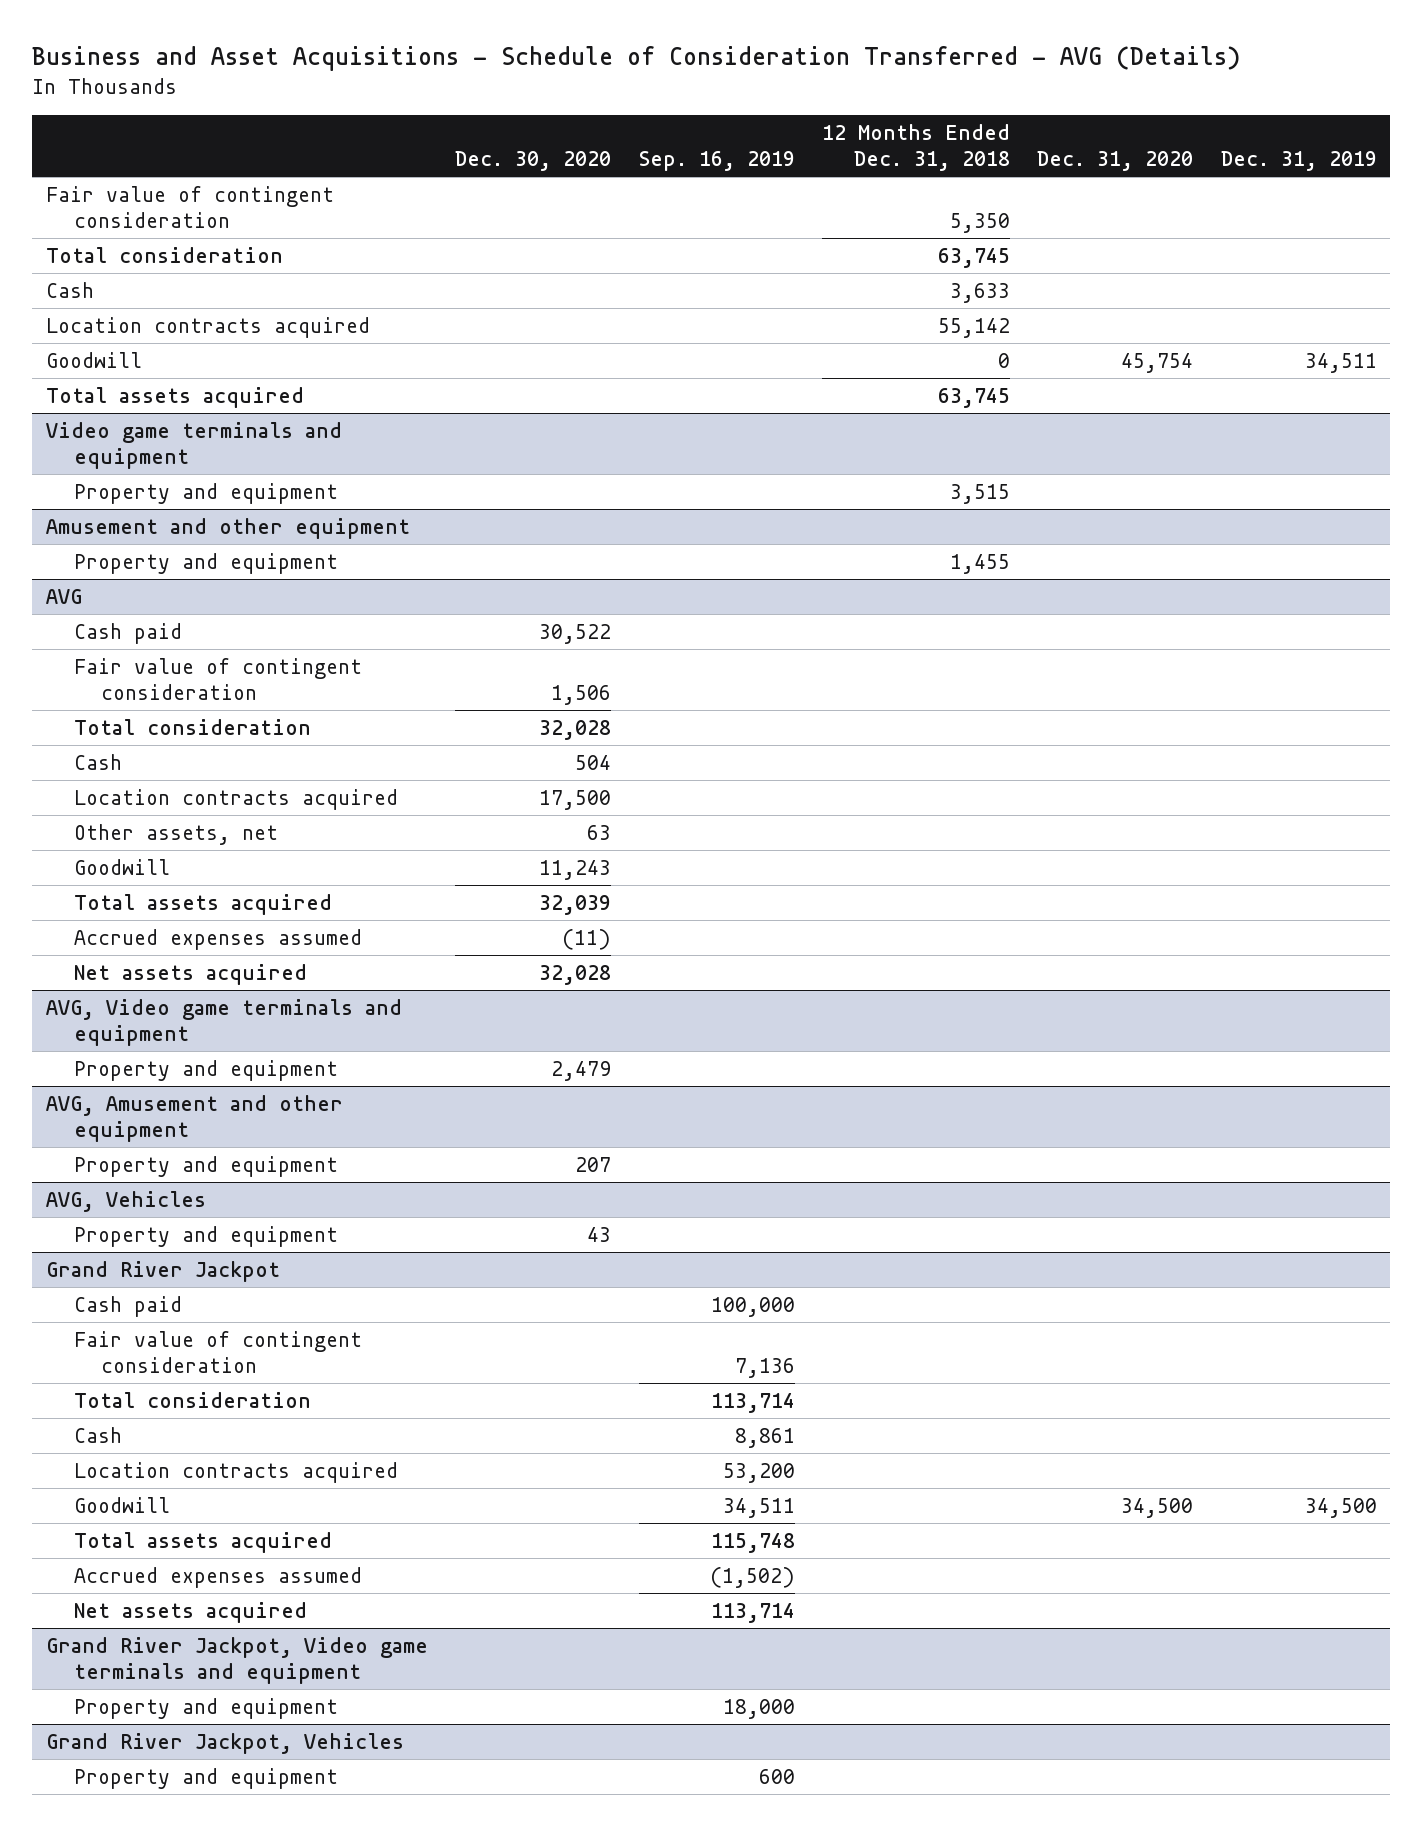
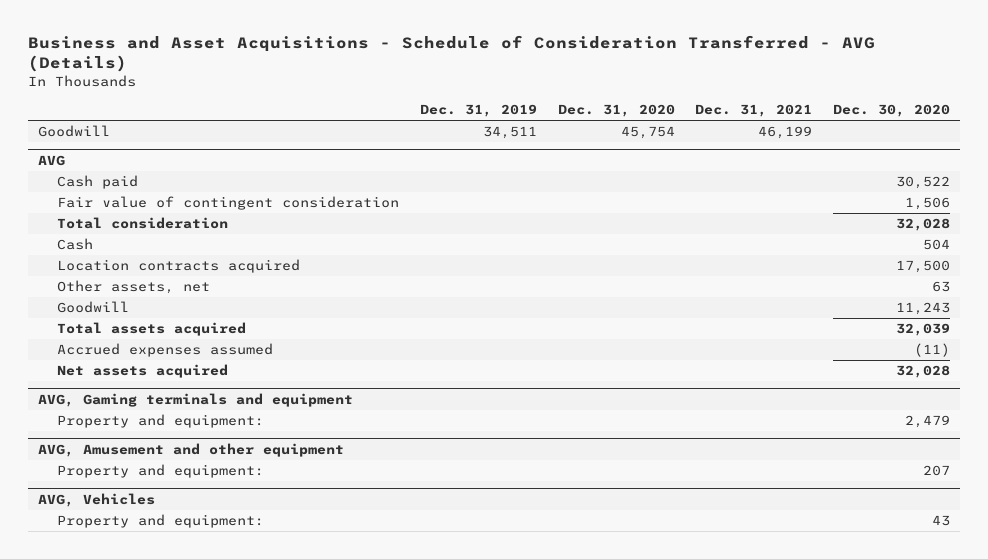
- | Dec. 30, 2020 | Sep. 16, 2019 | 12 Months Ended Dec. 31, 2018 | Dec. 31, 2020 | Dec. 31, 2019
+ | Dec. 31, 2019 | Dec. 31, 2020 | Dec. 31, 2021 | Dec. 30, 2020
- Fair value of contingent consideration | | | 5,350 | |
- Total consideration | | | 63,745 | |
- Cash | | | 3,633 | |
- Location contracts acquired | | | 55,142 | |
- Total assets acquired | | | 63,745 | |
- Video game terminals and equipment
- Property and equipment | | | 3,515 | |
- Amusement and other equipment
- Property and equipment | | | 1,455 | |
- AVG, Video game terminals and equipment
- Property and equipment | 2,479 | | | |
+ AVG, Gaming terminals and equipment
+ Property and equipment: | | | | 2,479
@ AVG, Amusement and other equipment
- Property and equipment | 207 | | | |
+ Property and equipment: | | | | 207
@ AVG, Vehicles
- Property and equipment | 43 | | | |
- Grand River Jackpot
- Cash paid | | 100,000 | | |
- Fair value of contingent consideration | | 7,136 | | |
- Total consideration | | 113,714 | | |
- Cash | | 8,861 | | |
- Location contracts acquired | | 53,200 | | |
- Goodwill | | 34,511 | | 34,500 | 34,500
- Total assets acquired | | 115,748 | | |
- Accrued expenses assumed | | (1,502) | | |
- Net assets acquired | | 113,714 | | |
- Grand River Jackpot, Video game terminals and equipment
- Property and equipment | | 18,000 | | |
- Grand River Jackpot, Vehicles
- Property and equipment | | 600 | | |
@ AVG, Vehicles
+ Property and equipment: | | | | 43

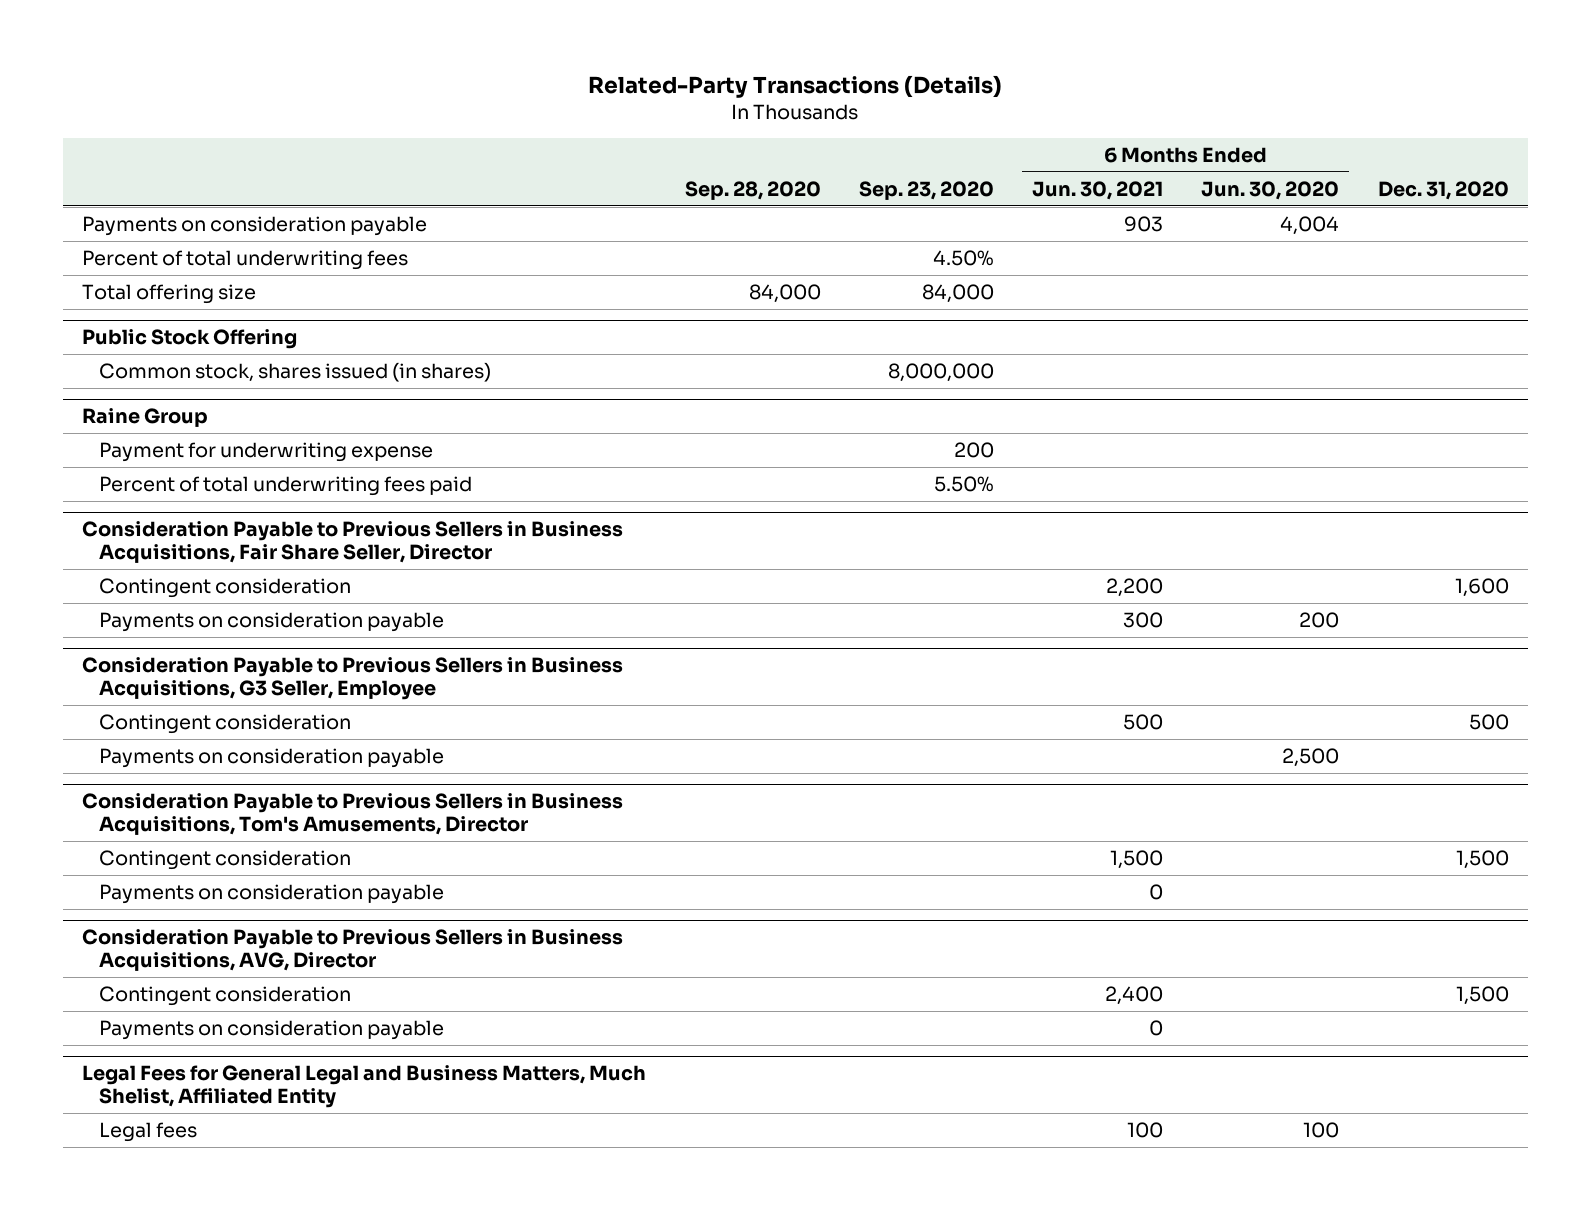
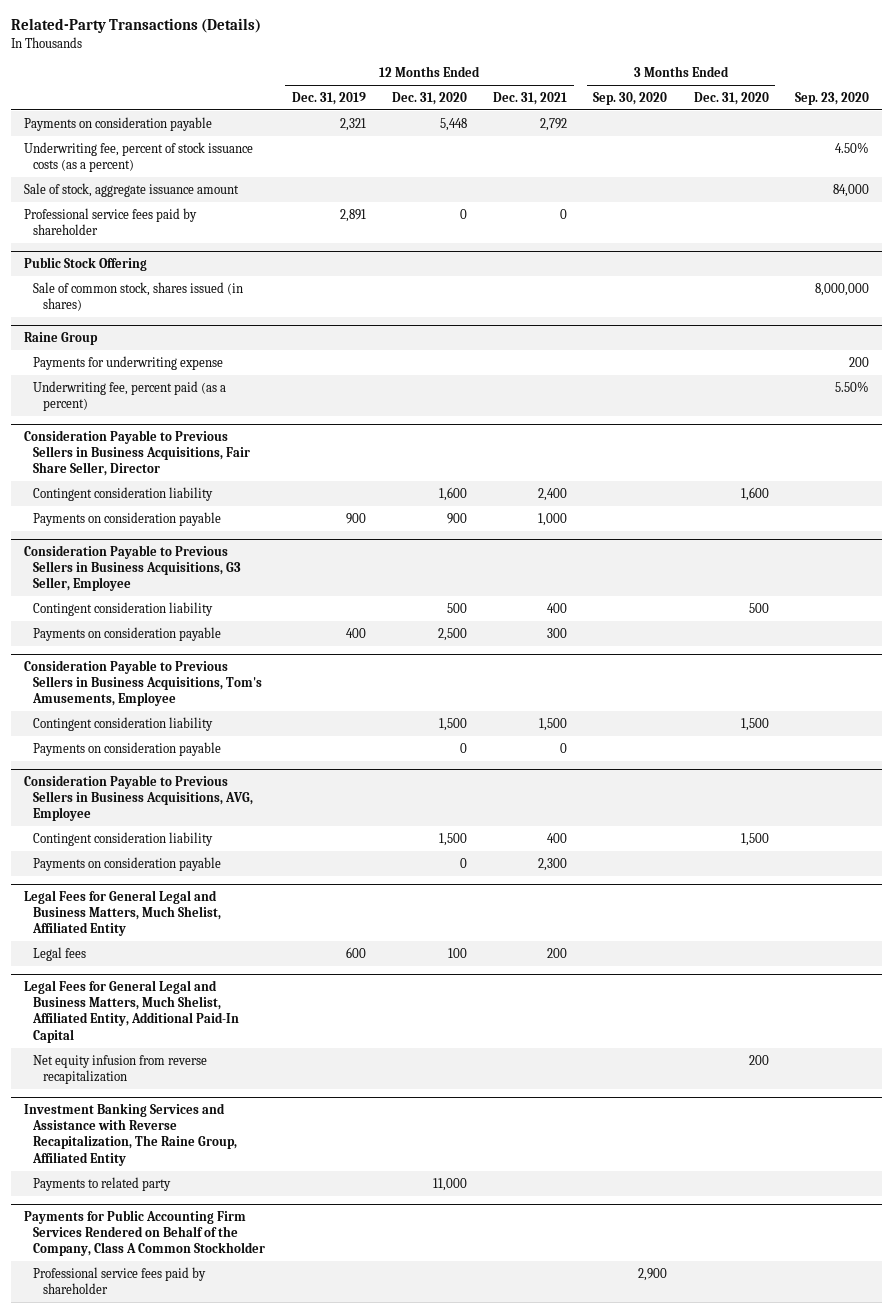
- | Sep. 28, 2020 | Sep. 23, 2020 | 6 Months Ended Jun. 30, 2021 | 6 Months Ended Jun. 30, 2020 | Dec. 31, 2020
+ | 12 Months Ended Dec. 31, 2019 | 12 Months Ended Dec. 31, 2020 | 12 Months Ended Dec. 31, 2021 | 3 Months Ended Sep. 30, 2020 | 3 Months Ended Dec. 31, 2020 | Sep. 23, 2020
- Percent of total underwriting fees | | 4.50% | | |
- Total offering size | 84,000 | 84,000 | | |
+ Underwriting fee, percent of stock issuance costs (as a percent) | | | | | | 4.50%
+ Sale of stock, aggregate issuance amount | | | | | | 84,000
+ Professional service fees paid by shareholder | 2,891 | 0 | 0 | | |
@ Public Stock Offering
- Common stock, shares issued (in shares) | | 8,000,000 | | |
+ Sale of common stock, shares issued (in shares) | | | | | | 8,000,000
@ Raine Group
- Payment for underwriting expense | | 200 | | |
- Percent of total underwriting fees paid | | 5.50% | | |
+ Payments for underwriting expense | | | | | | 200
+ Underwriting fee, percent paid (as a percent) | | | | | | 5.50%
@ Consideration Payable to Previous Sellers in Business Acquisitions, Fair Share Seller, Director
- Contingent consideration | | | 2,200 | | 1,600
+ Contingent consideration liability | | 1,600 | 2,400 | | 1,600 |
@ Consideration Payable to Previous Sellers in Business Acquisitions, G3 Seller, Employee
- Contingent consideration | | | 500 | | 500
+ Contingent consideration liability | | 500 | 400 | | 500 |
- Consideration Payable to Previous Sellers in Business Acquisitions, Tom's Amusements, Director
- Contingent consideration | | | 1,500 | | 1,500
+ Consideration Payable to Previous Sellers in Business Acquisitions, Tom's Amusements, Employee
+ Contingent consideration liability | | 1,500 | 1,500 | | 1,500 |
- Consideration Payable to Previous Sellers in Business Acquisitions, AVG, Director
- Contingent consideration | | | 2,400 | | 1,500
+ Consideration Payable to Previous Sellers in Business Acquisitions, AVG, Employee
+ Contingent consideration liability | | 1,500 | 400 | | 1,500 |
+ Legal Fees for General Legal and Business Matters, Much Shelist, Affiliated Entity, Additional Paid-In Capital
+ Net equity infusion from reverse recapitalization | | | | | 200 |
+ Investment Banking Services and Assistance with Reverse Recapitalization, The Raine Group, Affiliated Entity
+ Payments to related party | | 11,000 | | | |
+ Payments for Public Accounting Firm Services Rendered on Behalf of the Company, Class A Common Stockholder
+ Professional service fees paid by shareholder | | | | 2,900 | |

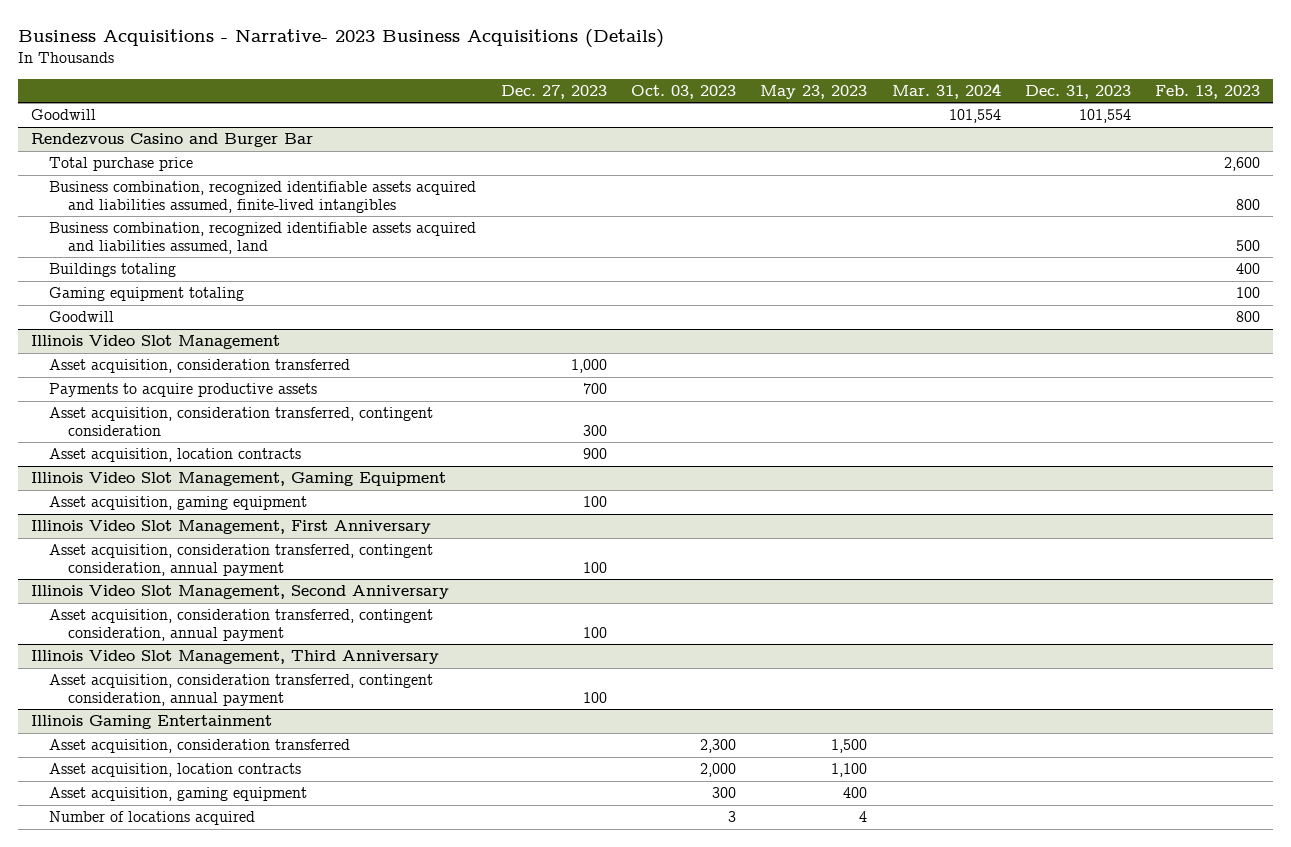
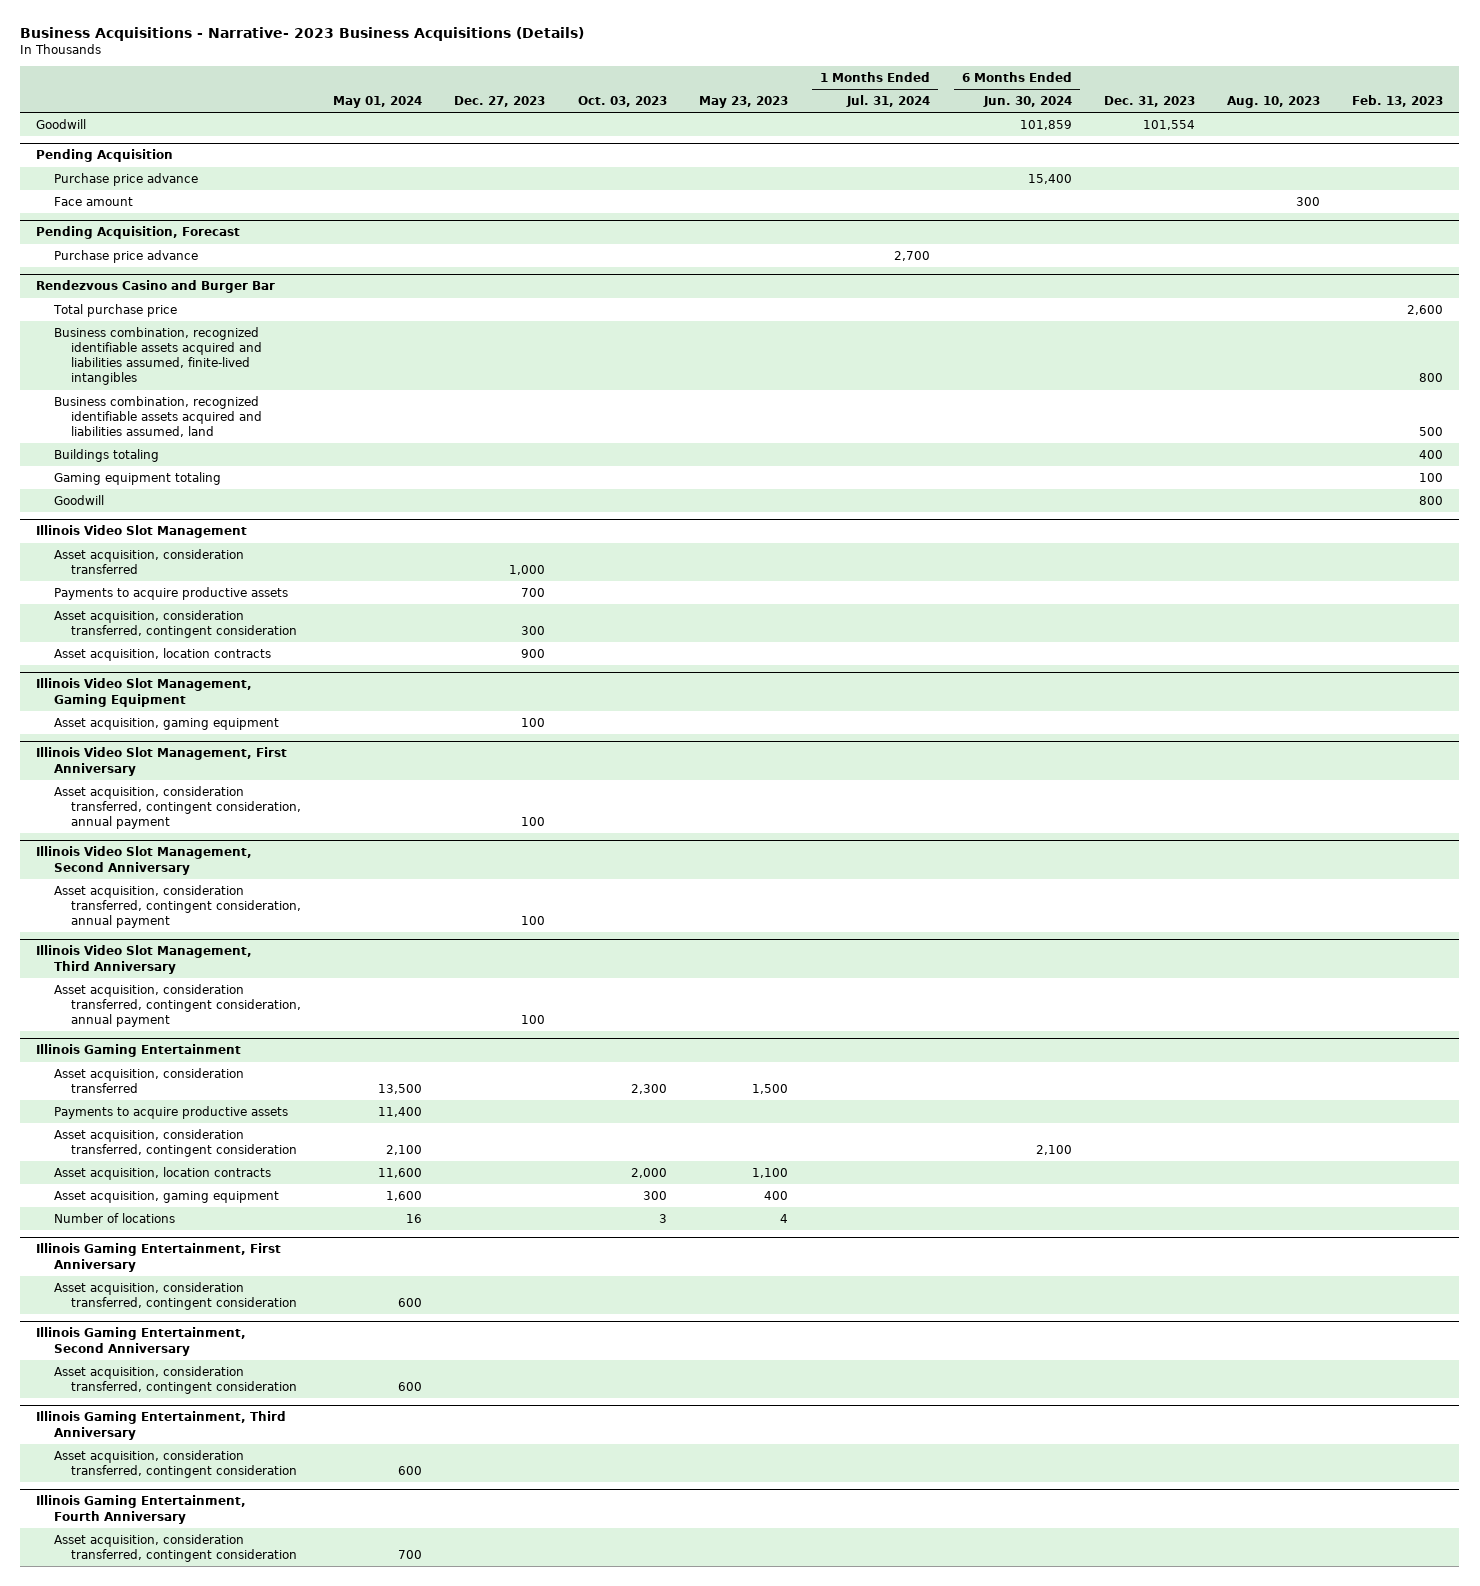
- | Dec. 27, 2023 | Oct. 03, 2023 | May 23, 2023 | Mar. 31, 2024 | Dec. 31, 2023 | Feb. 13, 2023
+ | May 01, 2024 | Dec. 27, 2023 | Oct. 03, 2023 | May 23, 2023 | 1 Months Ended Jul. 31, 2024 | 6 Months Ended Jun. 30, 2024 | Dec. 31, 2023 | Aug. 10, 2023 | Feb. 13, 2023
+ Pending Acquisition
+ Purchase price advance | | | | | | 15,400 | | |
+ Face amount | | | | | | | | 300 |
+ Pending Acquisition, Forecast
+ Purchase price advance | | | | | 2,700 | | | |
@ Illinois Gaming Entertainment
+ Payments to acquire productive assets | 11,400 | | | | | | | |
+ Asset acquisition, consideration transferred, contingent consideration | 2,100 | | | | | 2,100 | | |
- Number of locations acquired | | 3 | 4 | | |
+ Number of locations | 16 | | 3 | 4 | | | | |
+ Illinois Gaming Entertainment, First Anniversary
+ Asset acquisition, consideration transferred, contingent consideration | 600 | | | | | | | |
+ Illinois Gaming Entertainment, Second Anniversary
+ Asset acquisition, consideration transferred, contingent consideration | 600 | | | | | | | |
+ Illinois Gaming Entertainment, Third Anniversary
+ Asset acquisition, consideration transferred, contingent consideration | 600 | | | | | | | |
+ Illinois Gaming Entertainment, Fourth Anniversary
+ Asset acquisition, consideration transferred, contingent consideration | 700 | | | | | | | |

